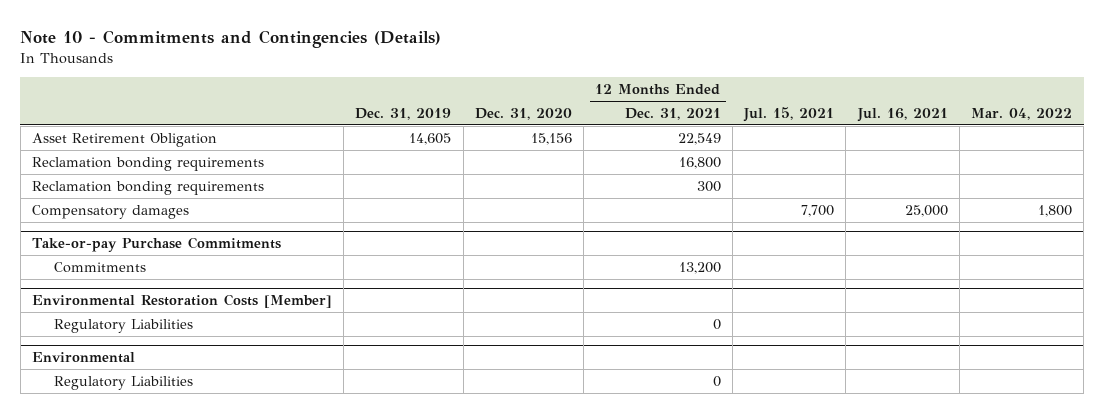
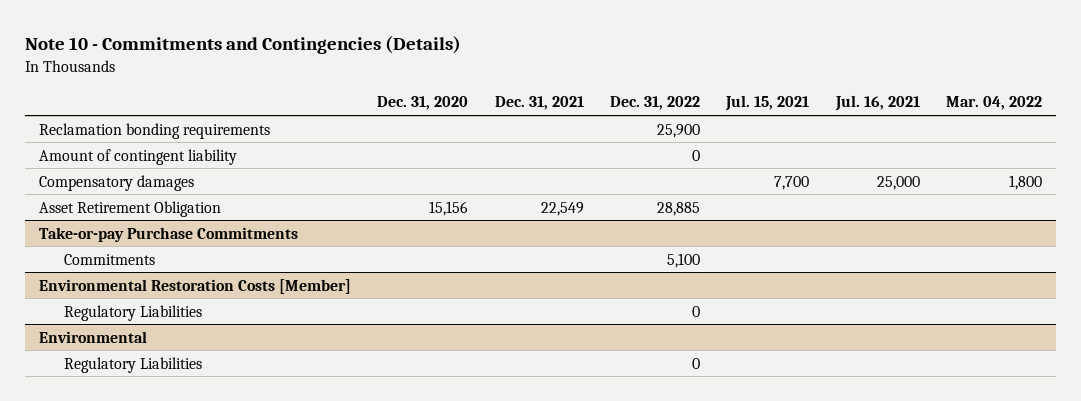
- | Dec. 31, 2019 | Dec. 31, 2020 | 12 Months Ended Dec. 31, 2021 | Jul. 15, 2021 | Jul. 16, 2021 | Mar. 04, 2022
+ | Dec. 31, 2020 | Dec. 31, 2021 | Dec. 31, 2022 | Jul. 15, 2021 | Jul. 16, 2021 | Mar. 04, 2022
- Reclamation bonding requirements | | | 300 | | |
+ Amount of contingent liability | | | 0 | | |
moved down: Asset Retirement Obligation | 15,156 | 22,549 | 28,885 | | |

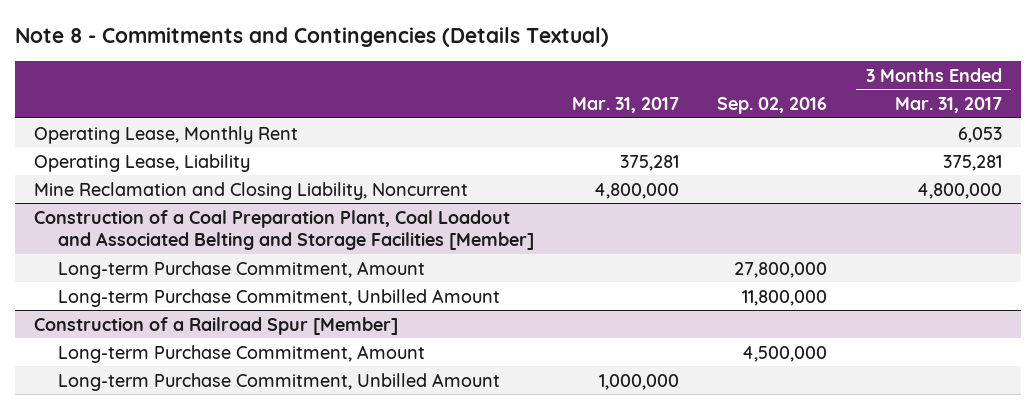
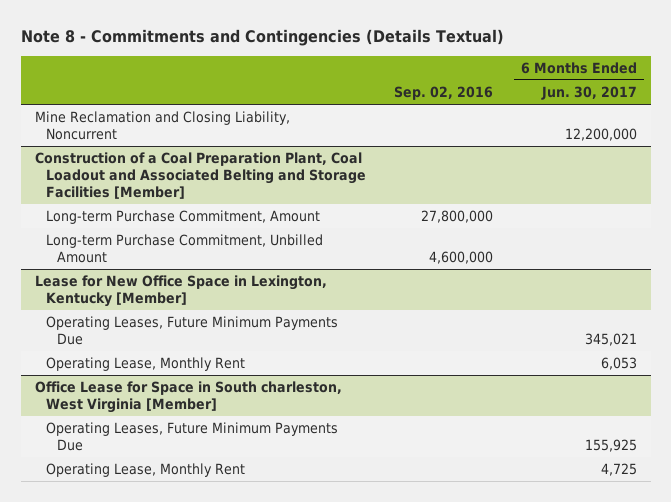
- | Mar. 31, 2017 | Sep. 02, 2016 | 3 Months Ended Mar. 31, 2017
+ | Sep. 02, 2016 | 6 Months Ended Jun. 30, 2017
- Operating Lease, Monthly Rent | | | 6,053
- Operating Lease, Liability | 375,281 | | 375,281
@ Construction of a Coal Preparation Plant, Coal Loadout and Associated Belting and Storage Facilities [Member]
- Long-term Purchase Commitment, Unbilled Amount | | 11,800,000 |
- Construction of a Railroad Spur [Member]
- Long-term Purchase Commitment, Amount | | 4,500,000 |
- Long-term Purchase Commitment, Unbilled Amount | 1,000,000 | |
@ Construction of a Coal Preparation Plant, Coal Loadout and Associated Belting and Storage Facilities [Member]
+ Long-term Purchase Commitment, Unbilled Amount | 4,600,000 |
+ Lease for New Office Space in Lexington, Kentucky [Member]
+ Operating Leases, Future Minimum Payments Due | | 345,021
+ Operating Lease, Monthly Rent | | 6,053
+ Office Lease for Space in South charleston, West Virginia [Member]
+ Operating Leases, Future Minimum Payments Due | | 155,925
+ Operating Lease, Monthly Rent | | 4,725

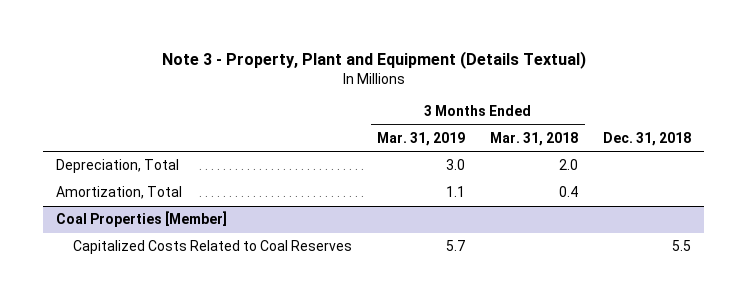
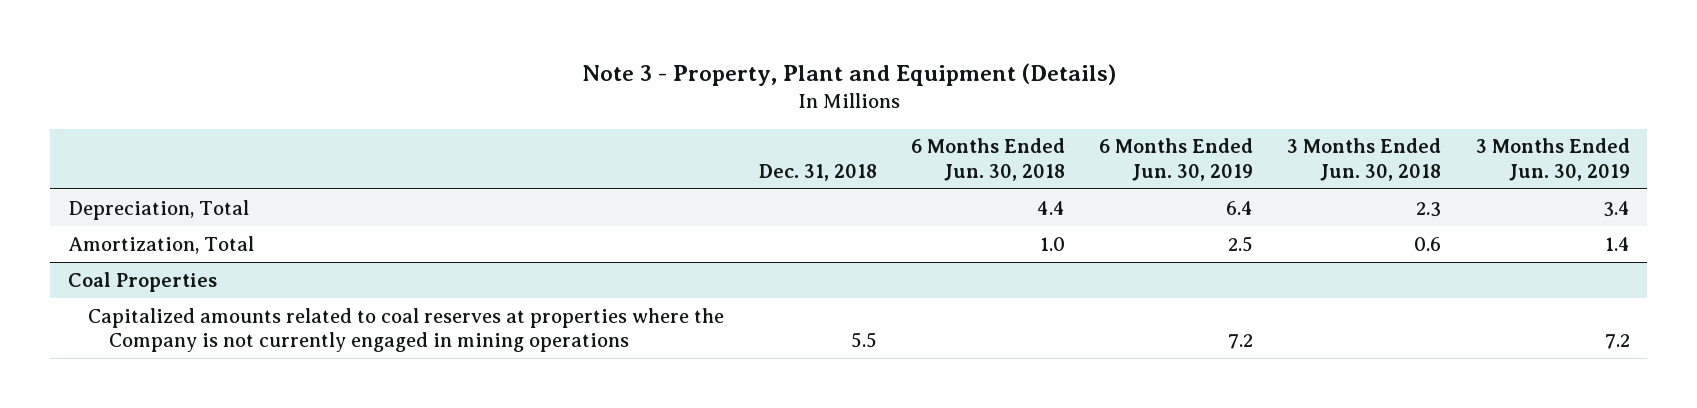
- Note 3 - Property, Plant and Equipment (Details Textual)
+ Note 3 - Property, Plant and Equipment (Details)
- | 3 Months Ended Mar. 31, 2019 | 3 Months Ended Mar. 31, 2018 | Dec. 31, 2018
+ | Dec. 31, 2018 | 6 Months Ended Jun. 30, 2018 | 6 Months Ended Jun. 30, 2019 | 3 Months Ended Jun. 30, 2018 | 3 Months Ended Jun. 30, 2019
- Coal Properties [Member]
- Capitalized Costs Related to Coal Reserves | 5.7 | | 5.5
+ Coal Properties
+ Capitalized amounts related to coal reserves at properties where the Company is not currently engaged in mining operations | 5.5 | | 7.2 | | 7.2

